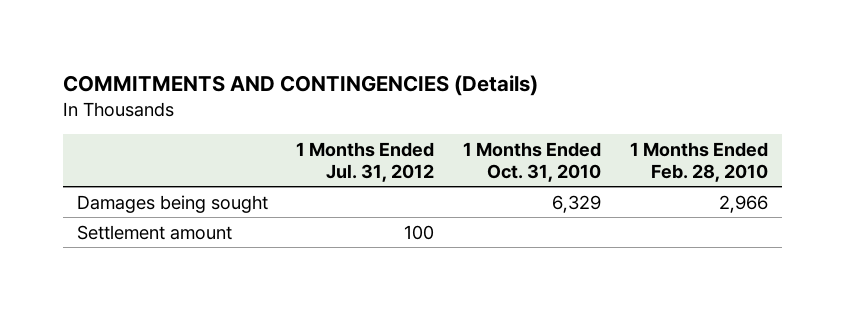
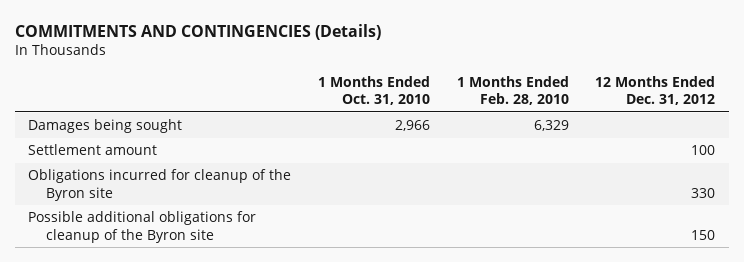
- | 1 Months Ended Jul. 31, 2012 | 1 Months Ended Oct. 31, 2010 | 1 Months Ended Feb. 28, 2010
+ | 1 Months Ended Oct. 31, 2010 | 1 Months Ended Feb. 28, 2010 | 12 Months Ended Dec. 31, 2012
- Damages being sought | | 6,329 | 2,966
+ Damages being sought | 2,966 | 6,329 |
+ Obligations incurred for cleanup of the Byron site | | | 330
+ Possible additional obligations for cleanup of the Byron site | | | 150

